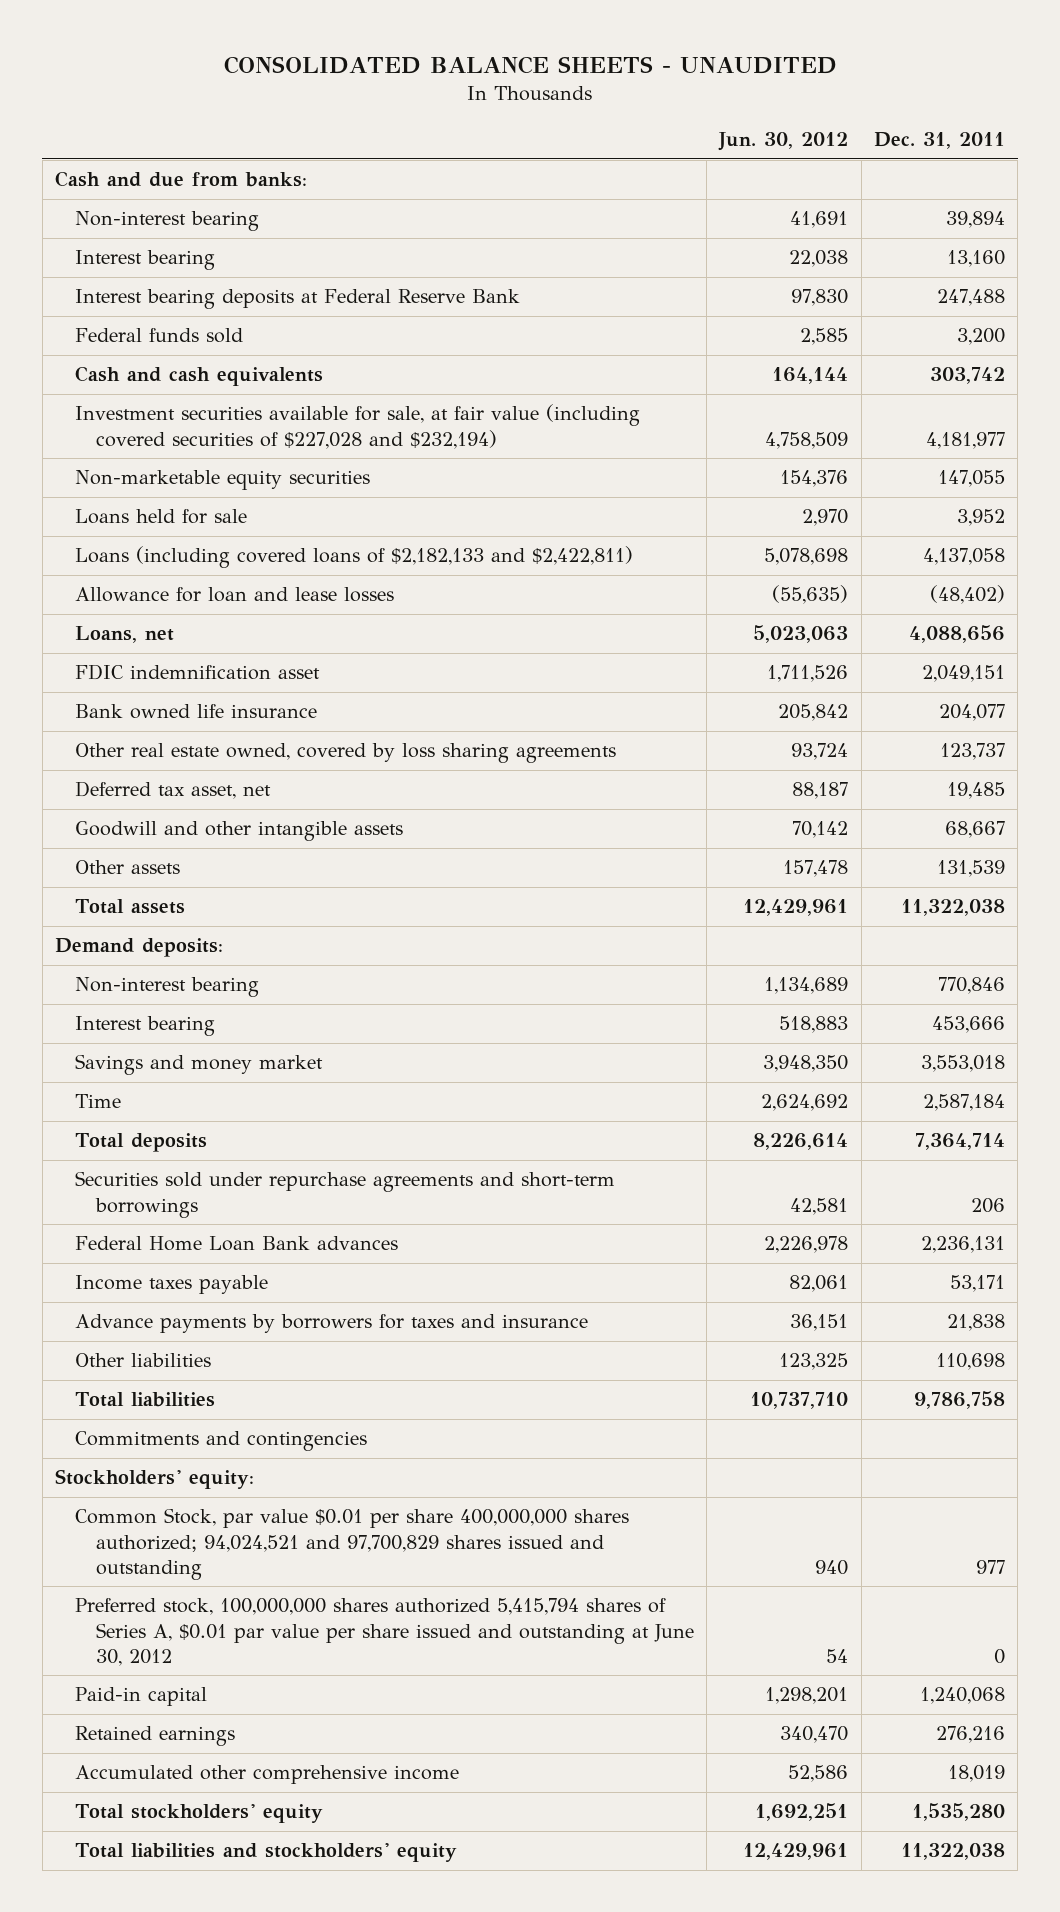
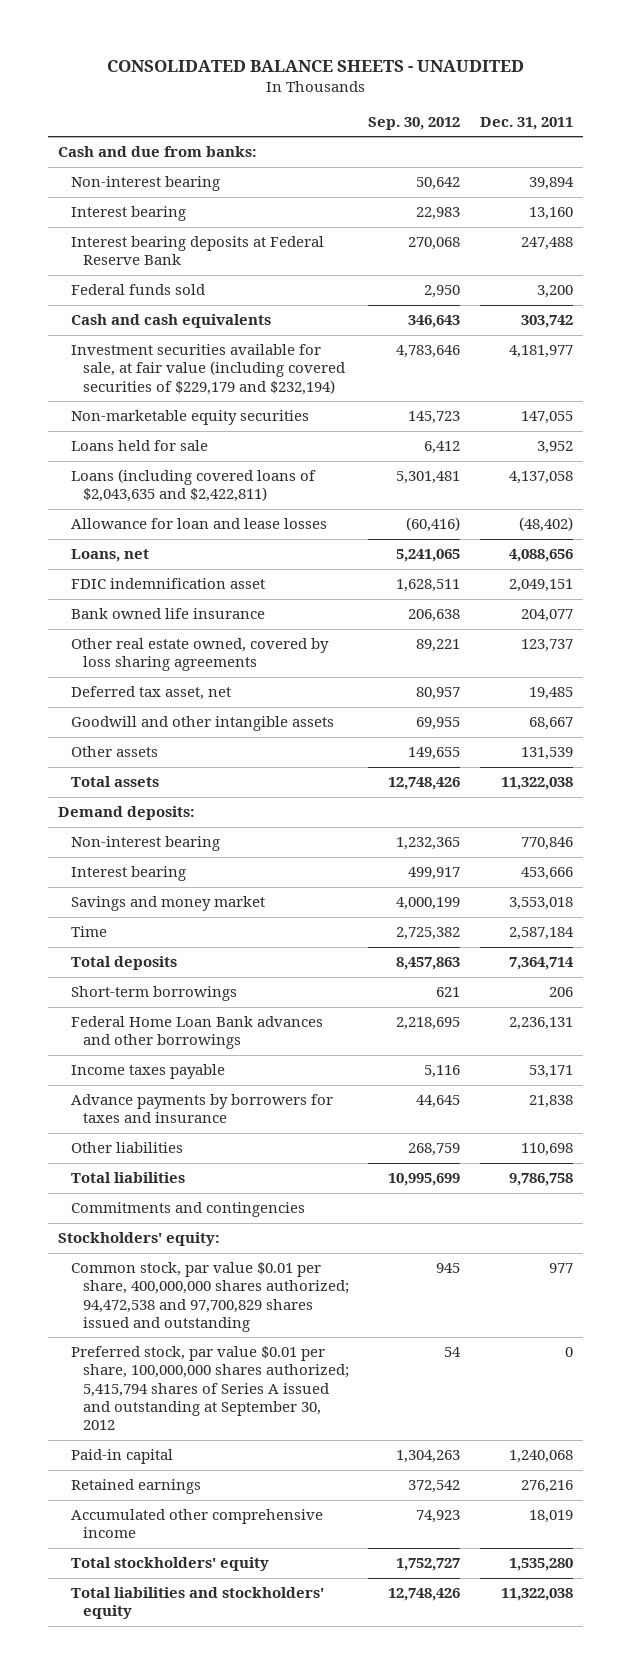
- | Jun. 30, 2012 | Dec. 31, 2011
+ | Sep. 30, 2012 | Dec. 31, 2011
- Investment securities available for sale, at fair value (including covered securities of $227,028 and $232,194) | 4,758,509 | 4,181,977
+ Investment securities available for sale, at fair value (including covered securities of $229,179 and $232,194) | 4,783,646 | 4,181,977
- Loans (including covered loans of $2,182,133 and $2,422,811) | 5,078,698 | 4,137,058
+ Loans (including covered loans of $2,043,635 and $2,422,811) | 5,301,481 | 4,137,058
- Securities sold under repurchase agreements and short-term borrowings | 42,581 | 206
- Federal Home Loan Bank advances | 2,226,978 | 2,236,131
+ Short-term borrowings | 621 | 206
+ Federal Home Loan Bank advances and other borrowings | 2,218,695 | 2,236,131
- Common Stock, par value $0.01 per share 400,000,000 shares authorized; 94,024,521 and 97,700,829 shares issued and outstanding | 940 | 977
- Preferred stock, 100,000,000 shares authorized 5,415,794 shares of Series A, $0.01 par value per share issued and outstanding at June 30, 2012 | 54 | 0
+ Common stock, par value $0.01 per share, 400,000,000 shares authorized; 94,472,538 and 97,700,829 shares issued and outstanding | 945 | 977
+ Preferred stock, par value $0.01 per share, 100,000,000 shares authorized; 5,415,794 shares of Series A issued and outstanding at September 30, 2012 | 54 | 0

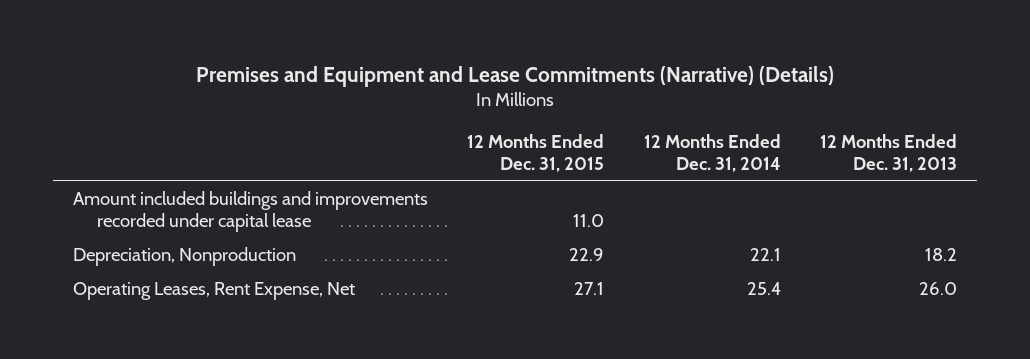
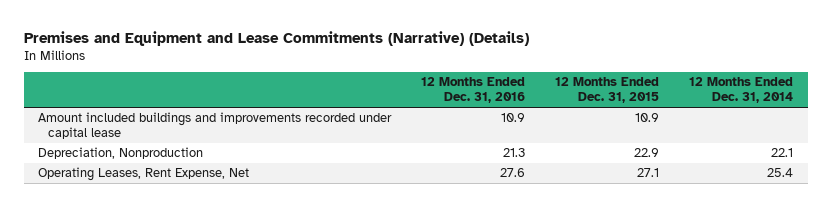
- | 12 Months Ended Dec. 31, 2015 | 12 Months Ended Dec. 31, 2014 | 12 Months Ended Dec. 31, 2013
+ | 12 Months Ended Dec. 31, 2016 | 12 Months Ended Dec. 31, 2015 | 12 Months Ended Dec. 31, 2014
- Amount included buildings and improvements recorded under capital lease | 11.0 | |
+ Amount included buildings and improvements recorded under capital lease | 10.9 | 10.9 |

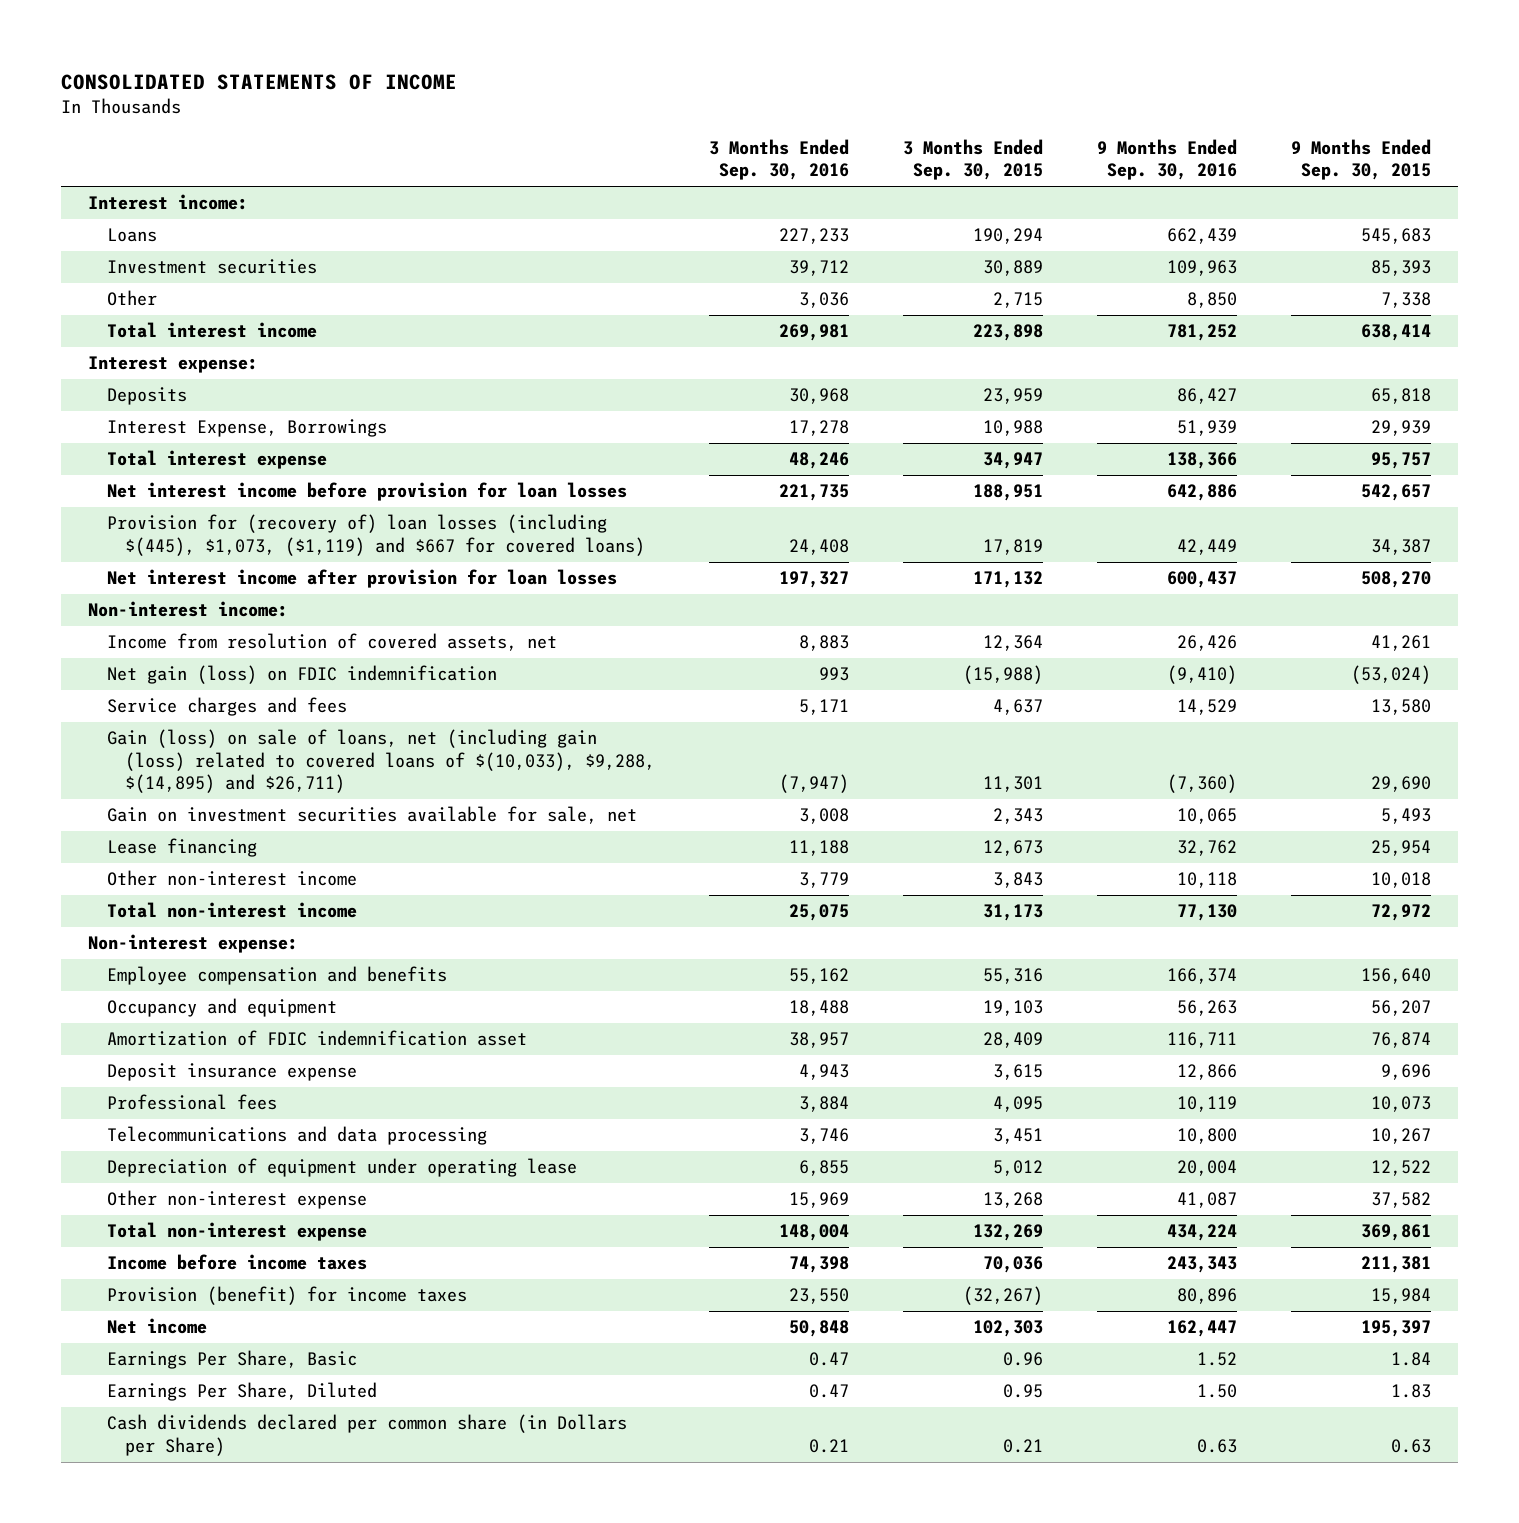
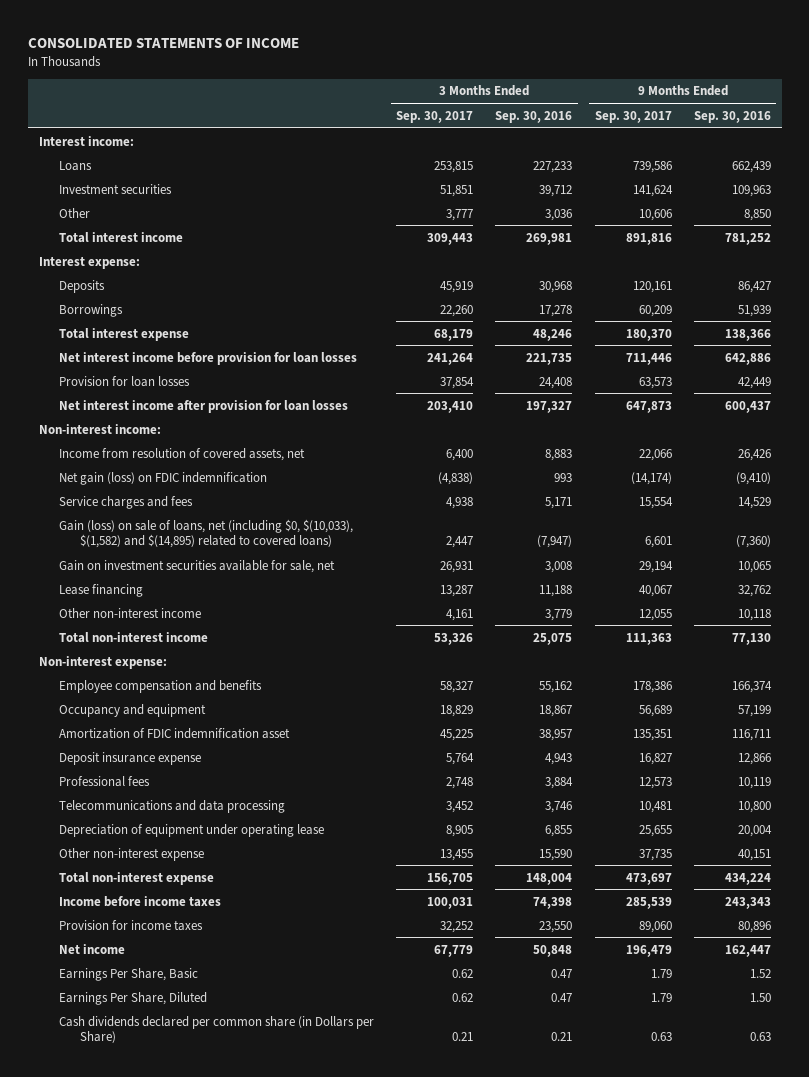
- | 3 Months Ended Sep. 30, 2016 | 3 Months Ended Sep. 30, 2015 | 9 Months Ended Sep. 30, 2016 | 9 Months Ended Sep. 30, 2015
+ | 3 Months Ended Sep. 30, 2017 | 3 Months Ended Sep. 30, 2016 | 9 Months Ended Sep. 30, 2017 | 9 Months Ended Sep. 30, 2016
- Interest Expense, Borrowings | 17,278 | 10,988 | 51,939 | 29,939
+ Borrowings | 22,260 | 17,278 | 60,209 | 51,939
- Provision for (recovery of) loan losses (including $(445), $1,073, ($1,119) and $667 for covered loans) | 24,408 | 17,819 | 42,449 | 34,387
+ Provision for loan losses | 37,854 | 24,408 | 63,573 | 42,449
- Gain (loss) on sale of loans, net (including gain (loss) related to covered loans of $(10,033), $9,288, $(14,895) and $26,711) | (7,947) | 11,301 | (7,360) | 29,690
+ Gain (loss) on sale of loans, net (including $0, $(10,033), $(1,582) and $(14,895) related to covered loans) | 2,447 | (7,947) | 6,601 | (7,360)
- Occupancy and equipment | 18,488 | 19,103 | 56,263 | 56,207
+ Occupancy and equipment | 18,829 | 18,867 | 56,689 | 57,199
- Other non-interest expense | 15,969 | 13,268 | 41,087 | 37,582
+ Other non-interest expense | 13,455 | 15,590 | 37,735 | 40,151
- Provision (benefit) for income taxes | 23,550 | (32,267) | 80,896 | 15,984
+ Provision for income taxes | 32,252 | 23,550 | 89,060 | 80,896

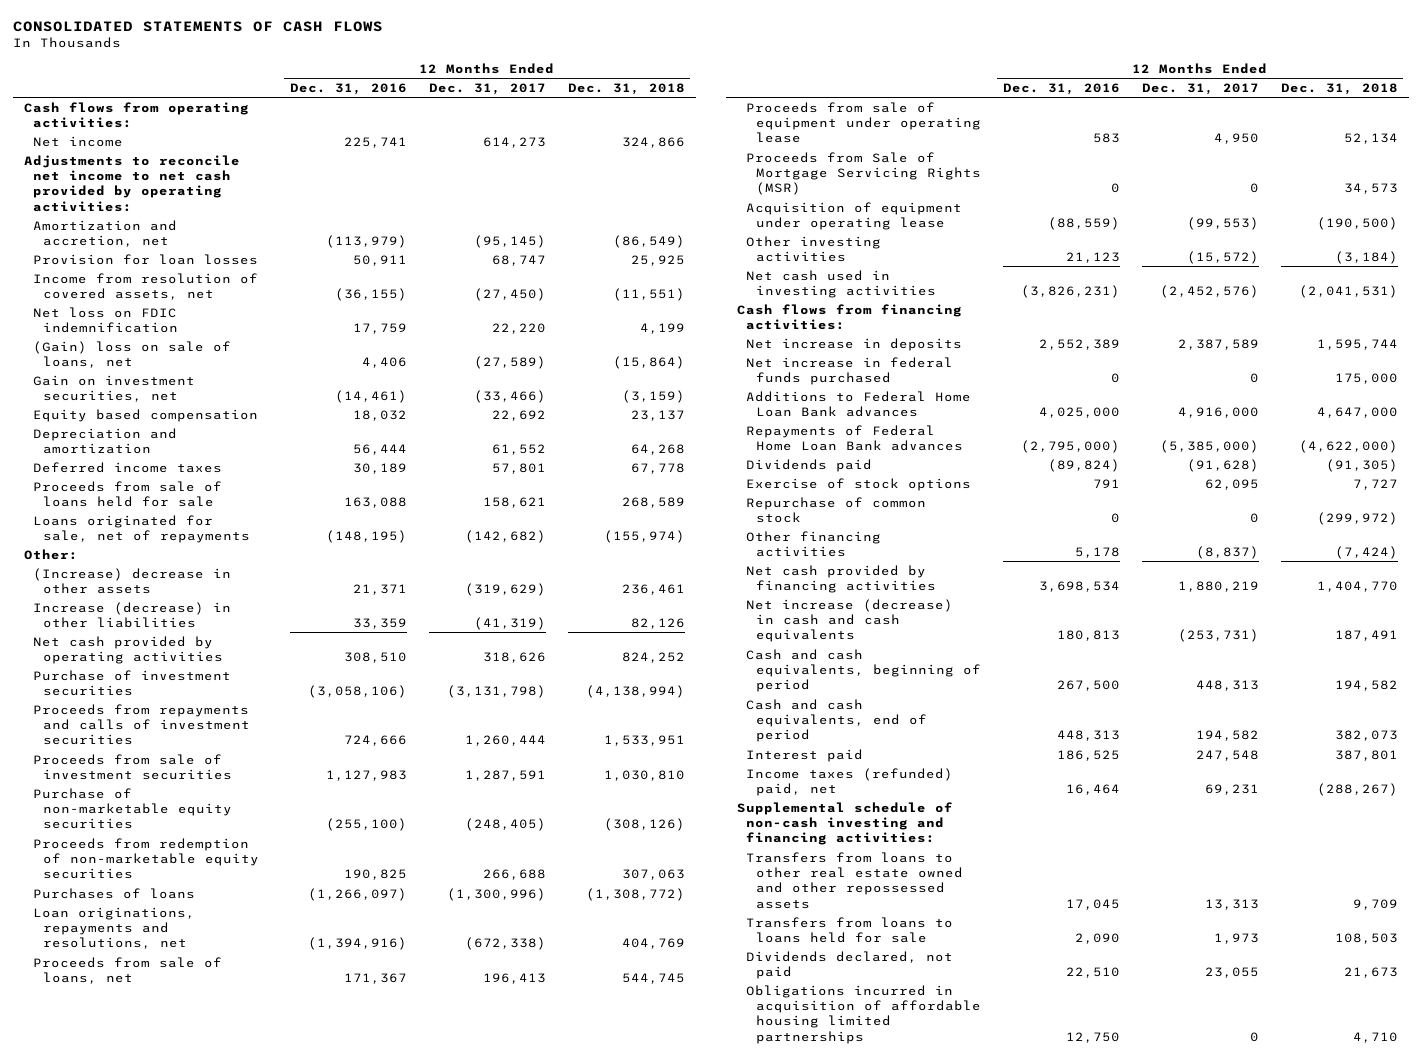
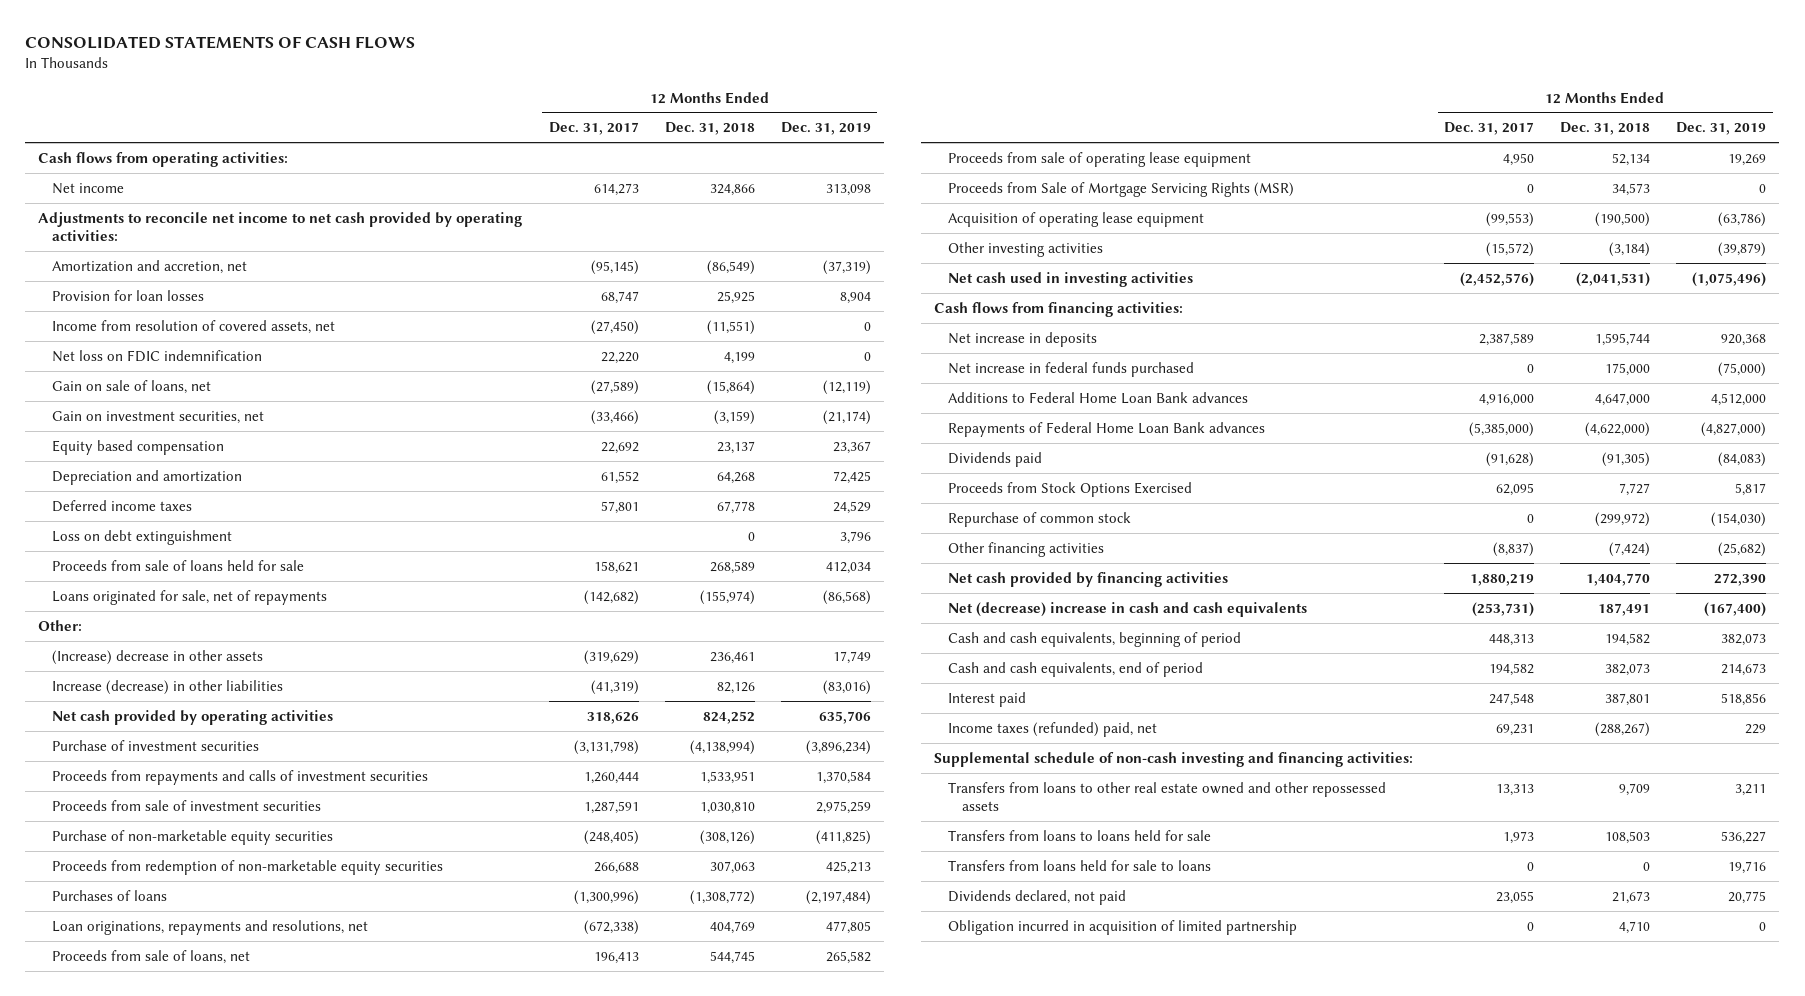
- | 12 Months Ended Dec. 31, 2016 | 12 Months Ended Dec. 31, 2017 | 12 Months Ended Dec. 31, 2018
+ | 12 Months Ended Dec. 31, 2017 | 12 Months Ended Dec. 31, 2018 | 12 Months Ended Dec. 31, 2019
- (Gain) loss on sale of loans, net | 4,406 | (27,589) | (15,864)
+ Gain on sale of loans, net | (27,589) | (15,864) | (12,119)
+ Loss on debt extinguishment | | 0 | 3,796
- Proceeds from sale of equipment under operating lease | 583 | 4,950 | 52,134
+ Proceeds from sale of operating lease equipment | 4,950 | 52,134 | 19,269
- Acquisition of equipment under operating lease | (88,559) | (99,553) | (190,500)
+ Acquisition of operating lease equipment | (99,553) | (190,500) | (63,786)
- Exercise of stock options | 791 | 62,095 | 7,727
+ Proceeds from Stock Options Exercised | 62,095 | 7,727 | 5,817
- Net increase (decrease) in cash and cash equivalents | 180,813 | (253,731) | 187,491
+ Net (decrease) increase in cash and cash equivalents | (253,731) | 187,491 | (167,400)
+ Transfers from loans held for sale to loans | 0 | 0 | 19,716
- Obligations incurred in acquisition of affordable housing limited partnerships | 12,750 | 0 | 4,710
+ Obligation incurred in acquisition of limited partnership | 0 | 4,710 | 0

